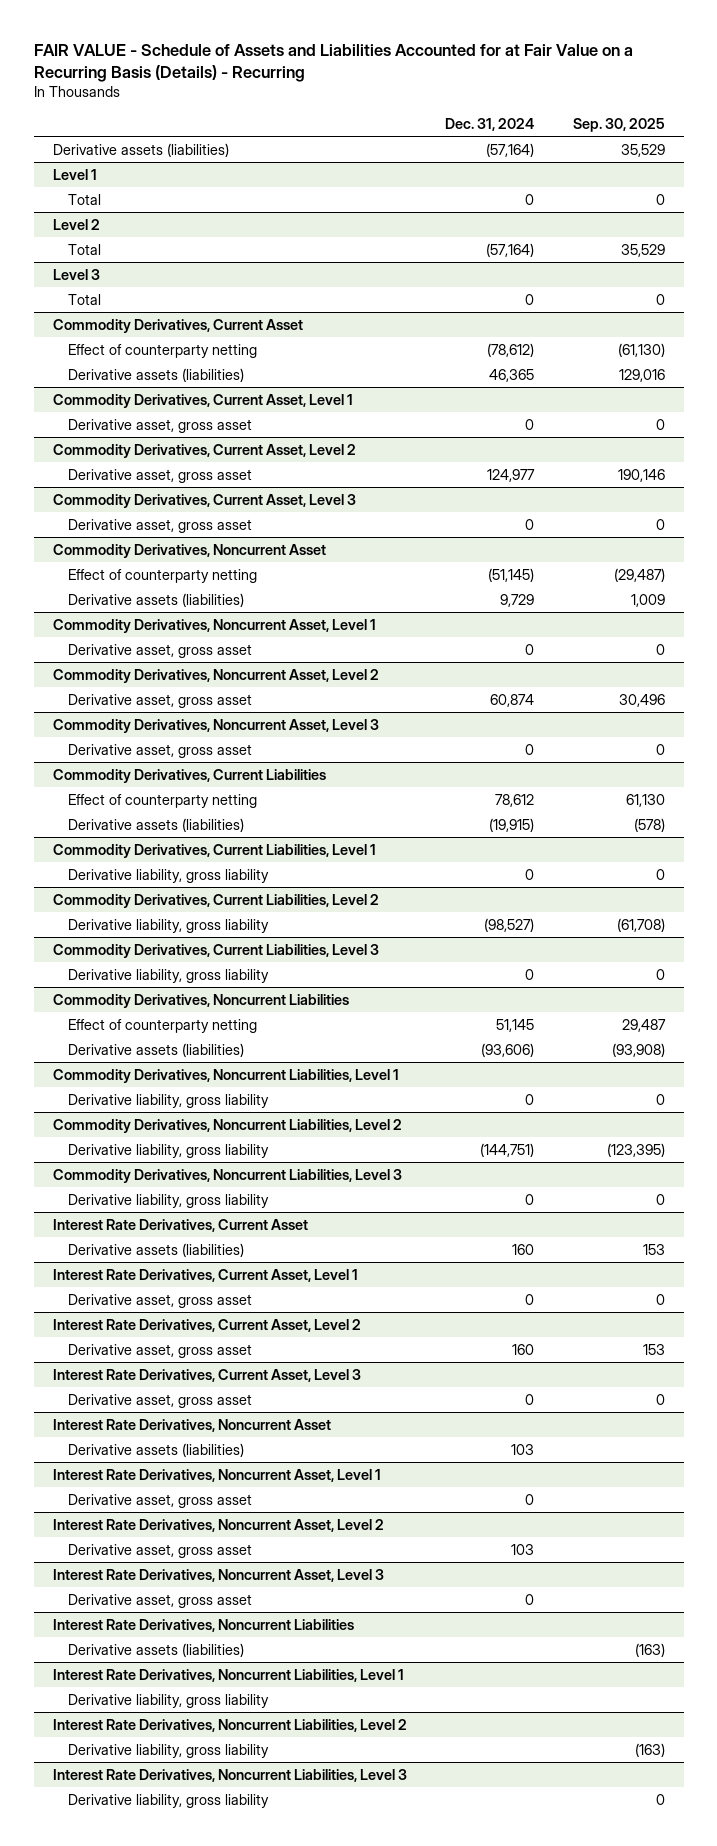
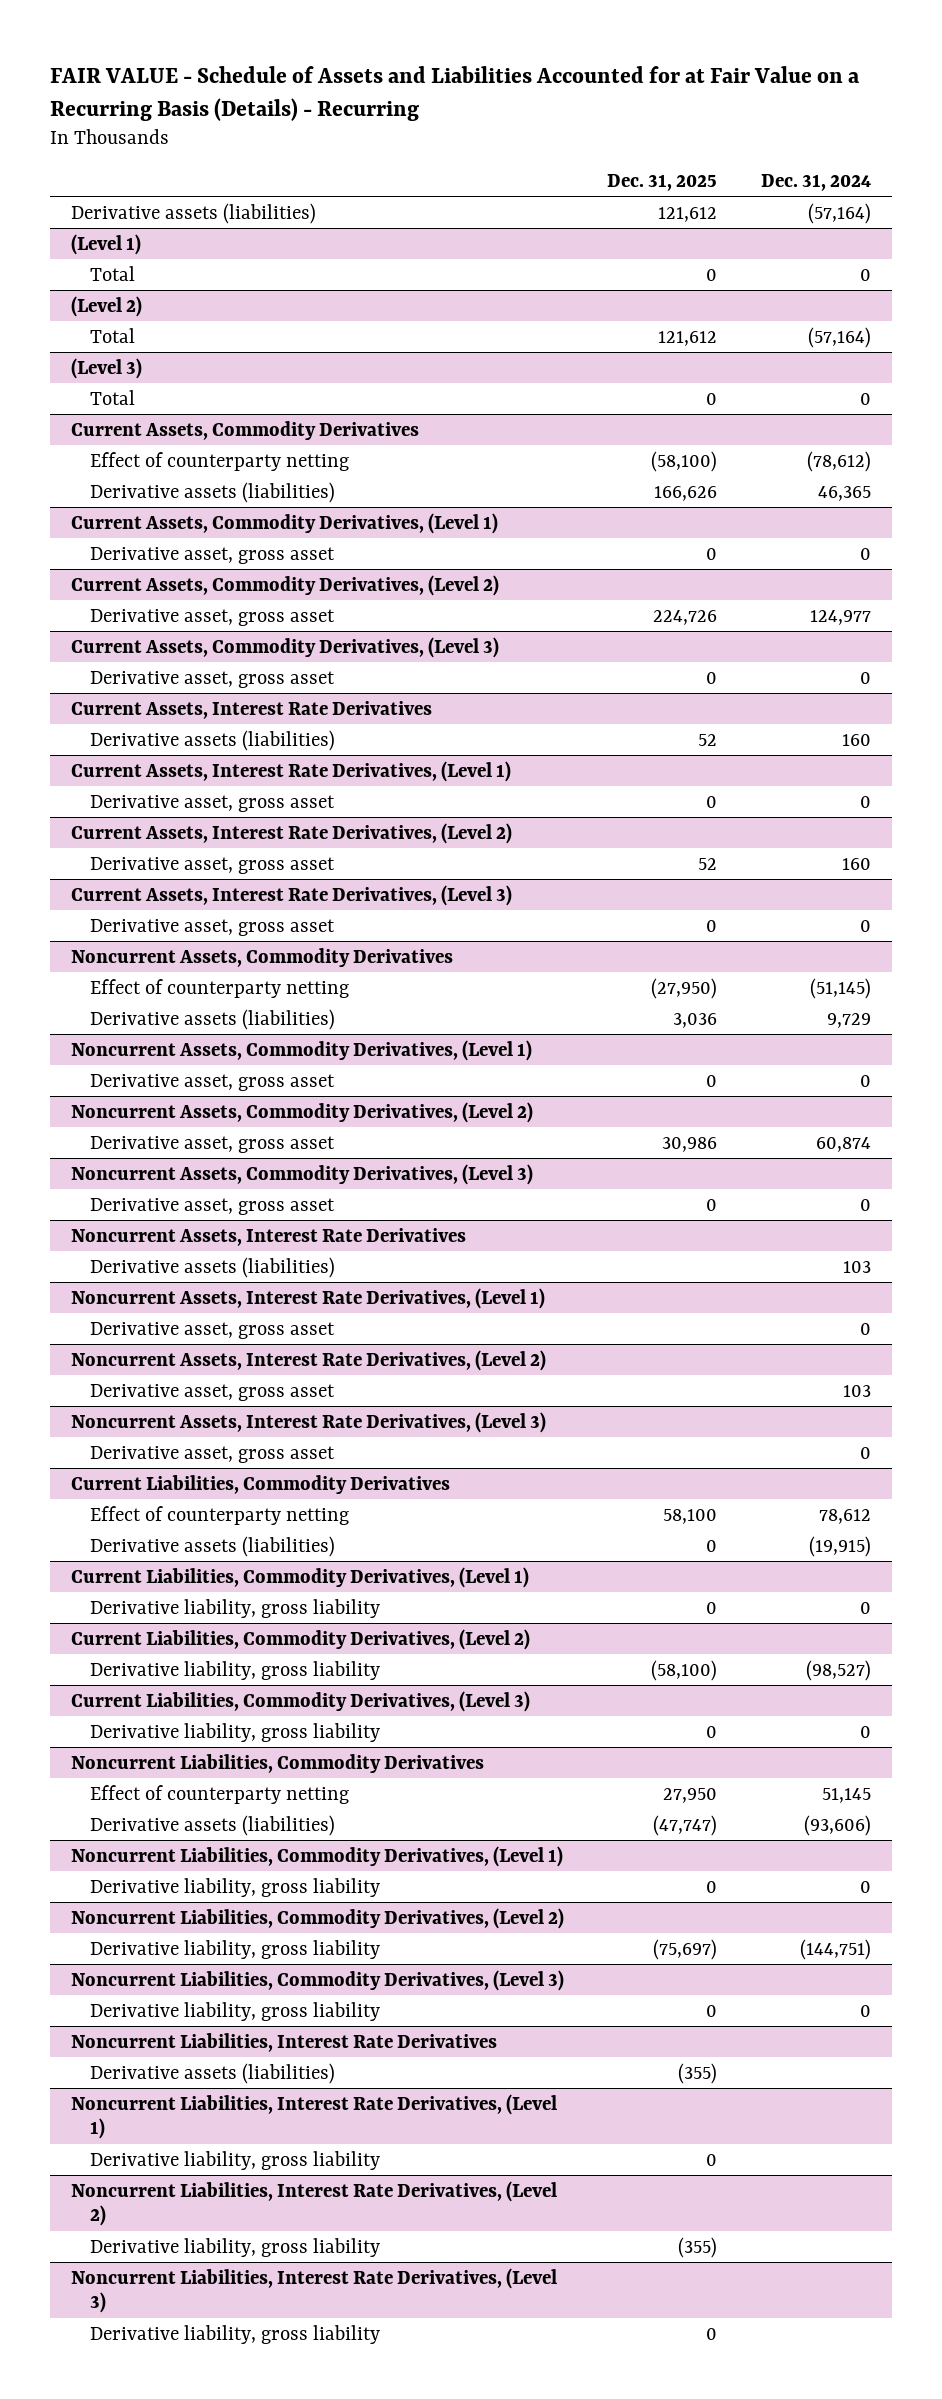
- | Dec. 31, 2024 | Sep. 30, 2025
+ | Dec. 31, 2025 | Dec. 31, 2024
- Level 1
+ (Level 1)
- Level 2
+ (Level 2)
- Level 3
+ (Level 3)
- Commodity Derivatives, Current Asset
+ Current Assets, Commodity Derivatives
- Commodity Derivatives, Current Asset, Level 1
+ Current Assets, Commodity Derivatives, (Level 1)
- Commodity Derivatives, Current Asset, Level 2
+ Current Assets, Commodity Derivatives, (Level 2)
- Commodity Derivatives, Current Asset, Level 3
+ Current Assets, Commodity Derivatives, (Level 3)
- Commodity Derivatives, Noncurrent Asset
+ Current Assets, Interest Rate Derivatives
+ Derivative assets (liabilities) | 52 | 160
+ Current Assets, Interest Rate Derivatives, (Level 1)
+ Derivative asset, gross asset | 0 | 0
+ Current Assets, Interest Rate Derivatives, (Level 2)
+ Derivative asset, gross asset | 52 | 160
+ Current Assets, Interest Rate Derivatives, (Level 3)
+ Derivative asset, gross asset | 0 | 0
+ Noncurrent Assets, Commodity Derivatives
- Commodity Derivatives, Noncurrent Asset, Level 1
+ Noncurrent Assets, Commodity Derivatives, (Level 1)
- Commodity Derivatives, Noncurrent Asset, Level 2
+ Noncurrent Assets, Commodity Derivatives, (Level 2)
- Commodity Derivatives, Noncurrent Asset, Level 3
+ Noncurrent Assets, Commodity Derivatives, (Level 3)
- Commodity Derivatives, Current Liabilities
+ Noncurrent Assets, Interest Rate Derivatives
+ Derivative assets (liabilities) | | 103
+ Noncurrent Assets, Interest Rate Derivatives, (Level 1)
+ Derivative asset, gross asset | | 0
+ Noncurrent Assets, Interest Rate Derivatives, (Level 2)
+ Derivative asset, gross asset | | 103
+ Noncurrent Assets, Interest Rate Derivatives, (Level 3)
+ Derivative asset, gross asset | | 0
+ Current Liabilities, Commodity Derivatives
- Commodity Derivatives, Current Liabilities, Level 1
+ Current Liabilities, Commodity Derivatives, (Level 1)
- Commodity Derivatives, Current Liabilities, Level 2
+ Current Liabilities, Commodity Derivatives, (Level 2)
- Commodity Derivatives, Current Liabilities, Level 3
+ Current Liabilities, Commodity Derivatives, (Level 3)
- Commodity Derivatives, Noncurrent Liabilities
+ Noncurrent Liabilities, Commodity Derivatives
- Commodity Derivatives, Noncurrent Liabilities, Level 1
+ Noncurrent Liabilities, Commodity Derivatives, (Level 1)
- Commodity Derivatives, Noncurrent Liabilities, Level 2
+ Noncurrent Liabilities, Commodity Derivatives, (Level 2)
- Commodity Derivatives, Noncurrent Liabilities, Level 3
+ Noncurrent Liabilities, Commodity Derivatives, (Level 3)
- Interest Rate Derivatives, Current Asset
- Derivative assets (liabilities) | 160 | 153
- Interest Rate Derivatives, Current Asset, Level 1
- Derivative asset, gross asset | 0 | 0
- Interest Rate Derivatives, Current Asset, Level 2
- Derivative asset, gross asset | 160 | 153
- Interest Rate Derivatives, Current Asset, Level 3
- Derivative asset, gross asset | 0 | 0
- Interest Rate Derivatives, Noncurrent Asset
- Derivative assets (liabilities) | 103 |
- Interest Rate Derivatives, Noncurrent Asset, Level 1
- Derivative asset, gross asset | 0 |
- Interest Rate Derivatives, Noncurrent Asset, Level 2
- Derivative asset, gross asset | 103 |
- Interest Rate Derivatives, Noncurrent Asset, Level 3
- Derivative asset, gross asset | 0 |
- Interest Rate Derivatives, Noncurrent Liabilities
+ Noncurrent Liabilities, Interest Rate Derivatives
- Interest Rate Derivatives, Noncurrent Liabilities, Level 1
+ Noncurrent Liabilities, Interest Rate Derivatives, (Level 1)
- Interest Rate Derivatives, Noncurrent Liabilities, Level 2
+ Noncurrent Liabilities, Interest Rate Derivatives, (Level 2)
- Interest Rate Derivatives, Noncurrent Liabilities, Level 3
+ Noncurrent Liabilities, Interest Rate Derivatives, (Level 3)

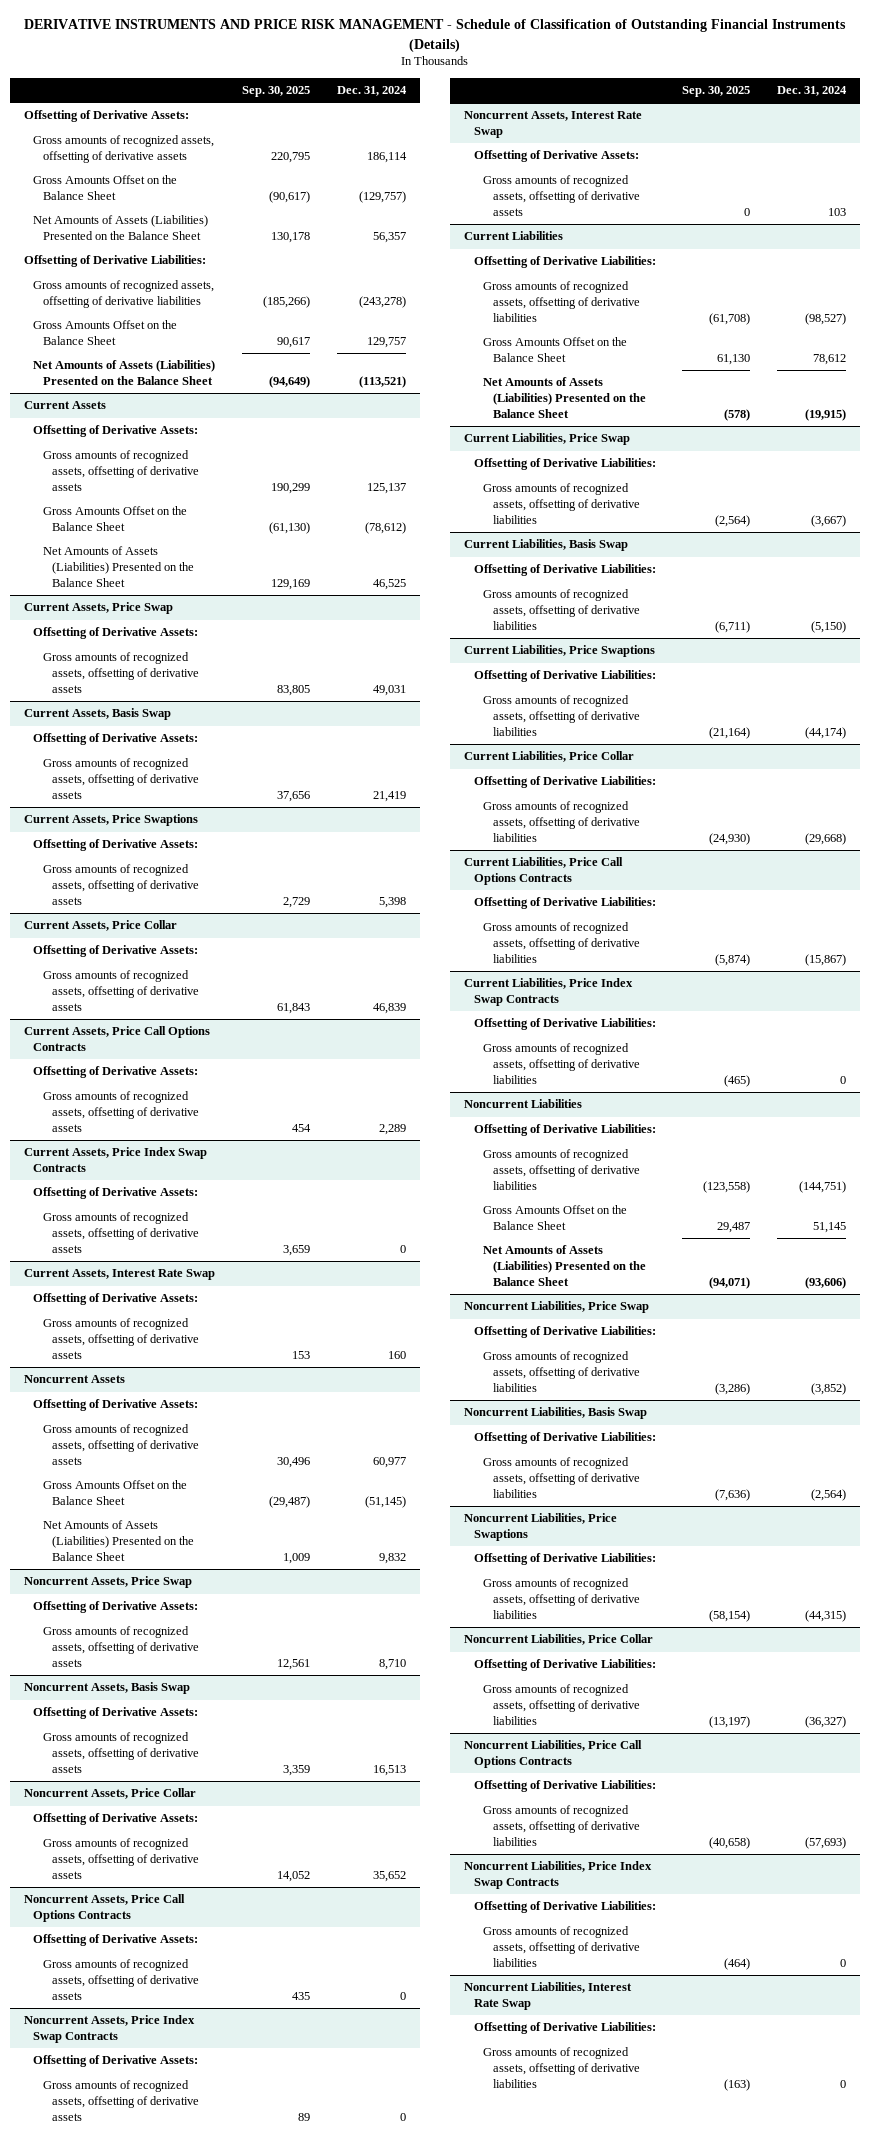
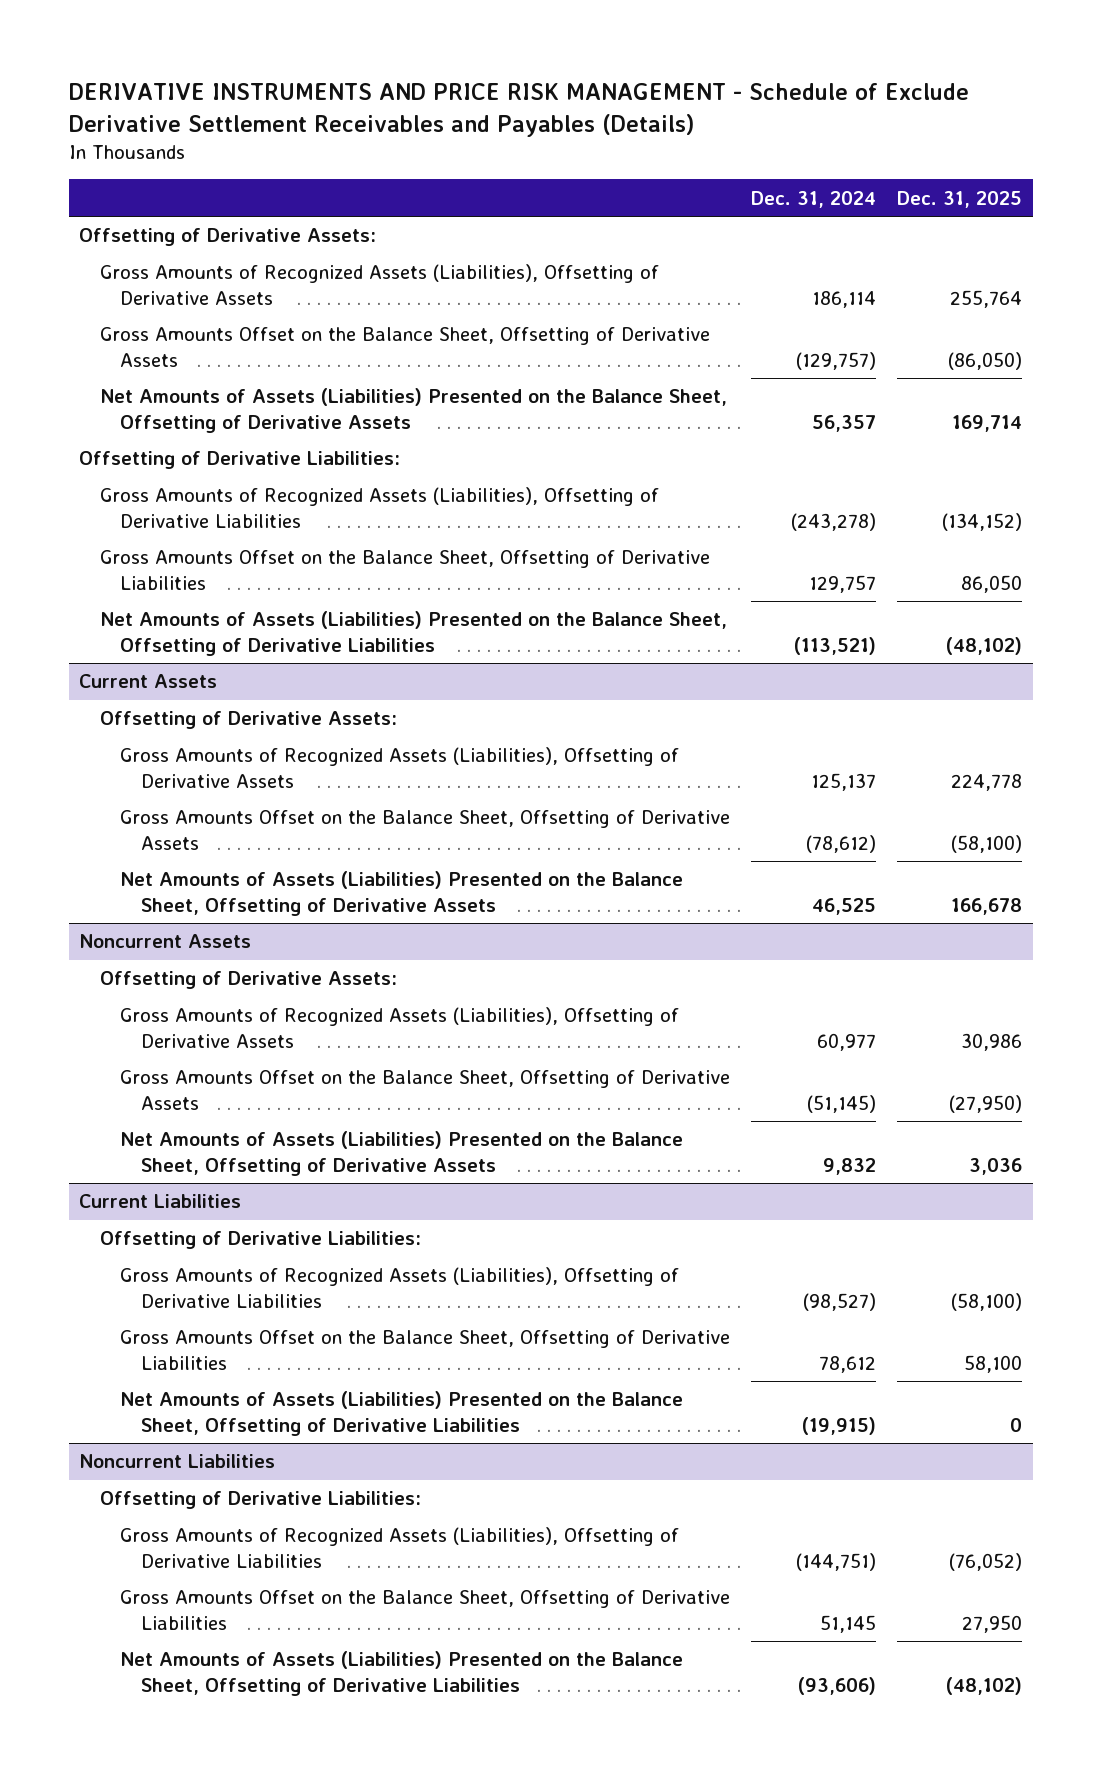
- DERIVATIVE INSTRUMENTS AND PRICE RISK MANAGEMENT - Schedule of Classification of Outstanding Financial Instruments (Details)
+ DERIVATIVE INSTRUMENTS AND PRICE RISK MANAGEMENT - Schedule of Exclude Derivative Settlement Receivables and Payables (Details)
- | Sep. 30, 2025 | Dec. 31, 2024
+ | Dec. 31, 2024 | Dec. 31, 2025
- Gross amounts of recognized assets, offsetting of derivative assets | 220,795 | 186,114
- Gross Amounts Offset on the Balance Sheet | (90,617) | (129,757)
- Net Amounts of Assets (Liabilities) Presented on the Balance Sheet | 130,178 | 56,357
+ Gross Amounts of Recognized Assets (Liabilities), Offsetting of Derivative Assets | 186,114 | 255,764
+ Gross Amounts Offset on the Balance Sheet, Offsetting of Derivative Assets | (129,757) | (86,050)
+ Net Amounts of Assets (Liabilities) Presented on the Balance Sheet, Offsetting of Derivative Assets | 56,357 | 169,714
- Gross amounts of recognized assets, offsetting of derivative liabilities | (185,266) | (243,278)
- Gross Amounts Offset on the Balance Sheet | 90,617 | 129,757
- Net Amounts of Assets (Liabilities) Presented on the Balance Sheet | (94,649) | (113,521)
+ Gross Amounts of Recognized Assets (Liabilities), Offsetting of Derivative Liabilities | (243,278) | (134,152)
+ Gross Amounts Offset on the Balance Sheet, Offsetting of Derivative Liabilities | 129,757 | 86,050
+ Net Amounts of Assets (Liabilities) Presented on the Balance Sheet, Offsetting of Derivative Liabilities | (113,521) | (48,102)
@ Current Assets
- Gross amounts of recognized assets, offsetting of derivative assets | 190,299 | 125,137
- Gross Amounts Offset on the Balance Sheet | (61,130) | (78,612)
- Net Amounts of Assets (Liabilities) Presented on the Balance Sheet | 129,169 | 46,525
- Current Assets, Price Swap
- Offsetting of Derivative Assets:
- Gross amounts of recognized assets, offsetting of derivative assets | 83,805 | 49,031
- Current Assets, Basis Swap
- Offsetting of Derivative Assets:
- Gross amounts of recognized assets, offsetting of derivative assets | 37,656 | 21,419
- Current Assets, Price Swaptions
- Offsetting of Derivative Assets:
- Gross amounts of recognized assets, offsetting of derivative assets | 2,729 | 5,398
- Current Assets, Price Collar
- Offsetting of Derivative Assets:
- Gross amounts of recognized assets, offsetting of derivative assets | 61,843 | 46,839
- Current Assets, Price Call Options Contracts
- Offsetting of Derivative Assets:
- Gross amounts of recognized assets, offsetting of derivative assets | 454 | 2,289
- Current Assets, Price Index Swap Contracts
- Offsetting of Derivative Assets:
- Gross amounts of recognized assets, offsetting of derivative assets | 3,659 | 0
- Current Assets, Interest Rate Swap
- Offsetting of Derivative Assets:
- Gross amounts of recognized assets, offsetting of derivative assets | 153 | 160
@ Current Assets
+ Gross Amounts of Recognized Assets (Liabilities), Offsetting of Derivative Assets | 125,137 | 224,778
+ Gross Amounts Offset on the Balance Sheet, Offsetting of Derivative Assets | (78,612) | (58,100)
+ Net Amounts of Assets (Liabilities) Presented on the Balance Sheet, Offsetting of Derivative Assets | 46,525 | 166,678
@ Noncurrent Assets
- Gross amounts of recognized assets, offsetting of derivative assets | 30,496 | 60,977
- Gross Amounts Offset on the Balance Sheet | (29,487) | (51,145)
- Net Amounts of Assets (Liabilities) Presented on the Balance Sheet | 1,009 | 9,832
- Noncurrent Assets, Price Swap
- Offsetting of Derivative Assets:
- Gross amounts of recognized assets, offsetting of derivative assets | 12,561 | 8,710
- Noncurrent Assets, Basis Swap
- Offsetting of Derivative Assets:
- Gross amounts of recognized assets, offsetting of derivative assets | 3,359 | 16,513
- Noncurrent Assets, Price Collar
- Offsetting of Derivative Assets:
- Gross amounts of recognized assets, offsetting of derivative assets | 14,052 | 35,652
- Noncurrent Assets, Price Call Options Contracts
- Offsetting of Derivative Assets:
- Gross amounts of recognized assets, offsetting of derivative assets | 435 | 0
- Noncurrent Assets, Price Index Swap Contracts
- Offsetting of Derivative Assets:
- Gross amounts of recognized assets, offsetting of derivative assets | 89 | 0
- Noncurrent Assets, Interest Rate Swap
- Offsetting of Derivative Assets:
- Gross amounts of recognized assets, offsetting of derivative assets | 0 | 103
@ Noncurrent Assets
+ Gross Amounts of Recognized Assets (Liabilities), Offsetting of Derivative Assets | 60,977 | 30,986
+ Gross Amounts Offset on the Balance Sheet, Offsetting of Derivative Assets | (51,145) | (27,950)
+ Net Amounts of Assets (Liabilities) Presented on the Balance Sheet, Offsetting of Derivative Assets | 9,832 | 3,036
@ Current Liabilities
- Gross amounts of recognized assets, offsetting of derivative liabilities | (61,708) | (98,527)
- Gross Amounts Offset on the Balance Sheet | 61,130 | 78,612
- Net Amounts of Assets (Liabilities) Presented on the Balance Sheet | (578) | (19,915)
- Current Liabilities, Price Swap
- Offsetting of Derivative Liabilities:
- Gross amounts of recognized assets, offsetting of derivative liabilities | (2,564) | (3,667)
- Current Liabilities, Basis Swap
- Offsetting of Derivative Liabilities:
- Gross amounts of recognized assets, offsetting of derivative liabilities | (6,711) | (5,150)
- Current Liabilities, Price Swaptions
- Offsetting of Derivative Liabilities:
- Gross amounts of recognized assets, offsetting of derivative liabilities | (21,164) | (44,174)
- Current Liabilities, Price Collar
- Offsetting of Derivative Liabilities:
- Gross amounts of recognized assets, offsetting of derivative liabilities | (24,930) | (29,668)
- Current Liabilities, Price Call Options Contracts
- Offsetting of Derivative Liabilities:
- Gross amounts of recognized assets, offsetting of derivative liabilities | (5,874) | (15,867)
- Current Liabilities, Price Index Swap Contracts
- Offsetting of Derivative Liabilities:
- Gross amounts of recognized assets, offsetting of derivative liabilities | (465) | 0
@ Current Liabilities
+ Gross Amounts of Recognized Assets (Liabilities), Offsetting of Derivative Liabilities | (98,527) | (58,100)
+ Gross Amounts Offset on the Balance Sheet, Offsetting of Derivative Liabilities | 78,612 | 58,100
+ Net Amounts of Assets (Liabilities) Presented on the Balance Sheet, Offsetting of Derivative Liabilities | (19,915) | 0
@ Noncurrent Liabilities
- Gross amounts of recognized assets, offsetting of derivative liabilities | (123,558) | (144,751)
- Gross Amounts Offset on the Balance Sheet | 29,487 | 51,145
- Net Amounts of Assets (Liabilities) Presented on the Balance Sheet | (94,071) | (93,606)
- Noncurrent Liabilities, Price Swap
- Offsetting of Derivative Liabilities:
- Gross amounts of recognized assets, offsetting of derivative liabilities | (3,286) | (3,852)
- Noncurrent Liabilities, Basis Swap
- Offsetting of Derivative Liabilities:
- Gross amounts of recognized assets, offsetting of derivative liabilities | (7,636) | (2,564)
- Noncurrent Liabilities, Price Swaptions
- Offsetting of Derivative Liabilities:
- Gross amounts of recognized assets, offsetting of derivative liabilities | (58,154) | (44,315)
- Noncurrent Liabilities, Price Collar
- Offsetting of Derivative Liabilities:
- Gross amounts of recognized assets, offsetting of derivative liabilities | (13,197) | (36,327)
- Noncurrent Liabilities, Price Call Options Contracts
- Offsetting of Derivative Liabilities:
- Gross amounts of recognized assets, offsetting of derivative liabilities | (40,658) | (57,693)
- Noncurrent Liabilities, Price Index Swap Contracts
- Offsetting of Derivative Liabilities:
- Gross amounts of recognized assets, offsetting of derivative liabilities | (464) | 0
- Noncurrent Liabilities, Interest Rate Swap
- Offsetting of Derivative Liabilities:
- Gross amounts of recognized assets, offsetting of derivative liabilities | (163) | 0
@ Noncurrent Liabilities
+ Gross Amounts of Recognized Assets (Liabilities), Offsetting of Derivative Liabilities | (144,751) | (76,052)
+ Gross Amounts Offset on the Balance Sheet, Offsetting of Derivative Liabilities | 51,145 | 27,950
+ Net Amounts of Assets (Liabilities) Presented on the Balance Sheet, Offsetting of Derivative Liabilities | (93,606) | (48,102)

